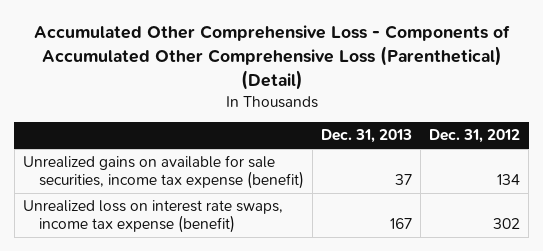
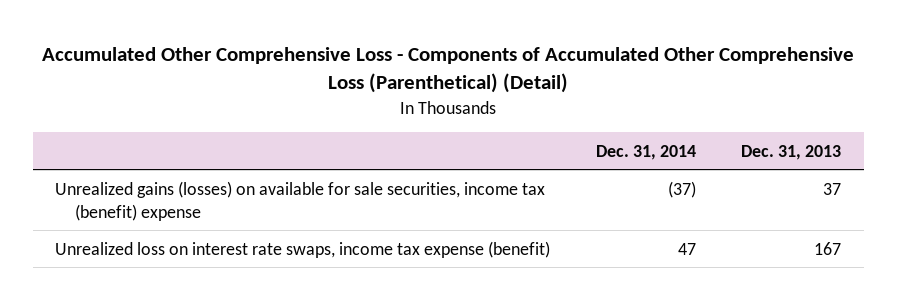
- | Dec. 31, 2013 | Dec. 31, 2012
+ | Dec. 31, 2014 | Dec. 31, 2013
- Unrealized gains on available for sale securities, income tax expense (benefit) | 37 | 134
+ Unrealized gains (losses) on available for sale securities, income tax (benefit) expense | (37) | 37

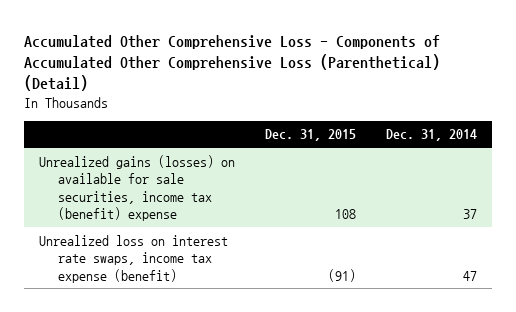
- | Dec. 31, 2014 | Dec. 31, 2013
+ | Dec. 31, 2015 | Dec. 31, 2014
- Unrealized gains (losses) on available for sale securities, income tax (benefit) expense | (37) | 37
+ Unrealized gains (losses) on available for sale securities, income tax (benefit) expense | 108 | 37

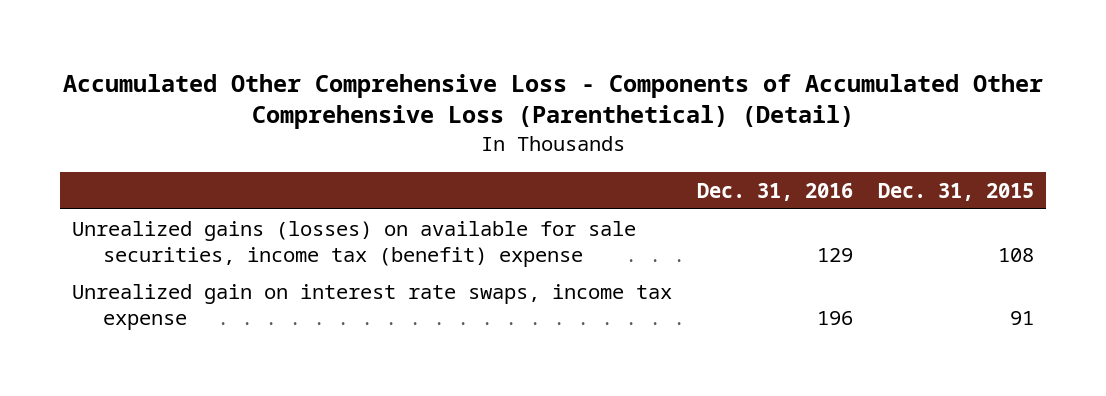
- | Dec. 31, 2015 | Dec. 31, 2014
+ | Dec. 31, 2016 | Dec. 31, 2015
- Unrealized loss on interest rate swaps, income tax expense (benefit) | (91) | 47
+ Unrealized gain on interest rate swaps, income tax expense | 196 | 91

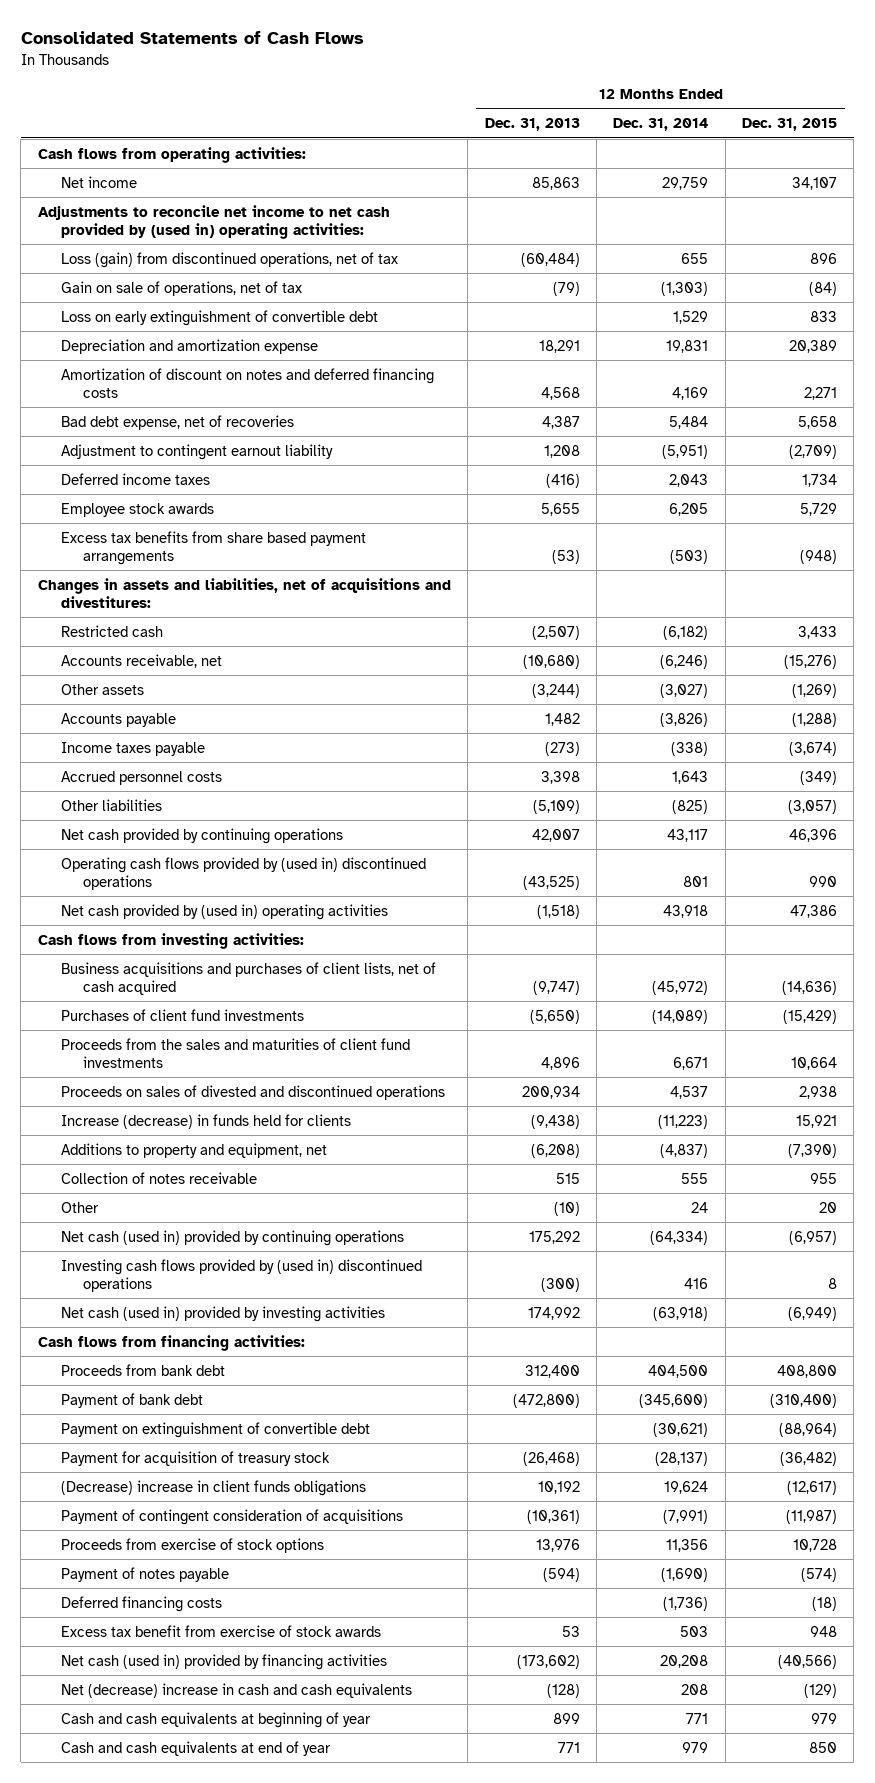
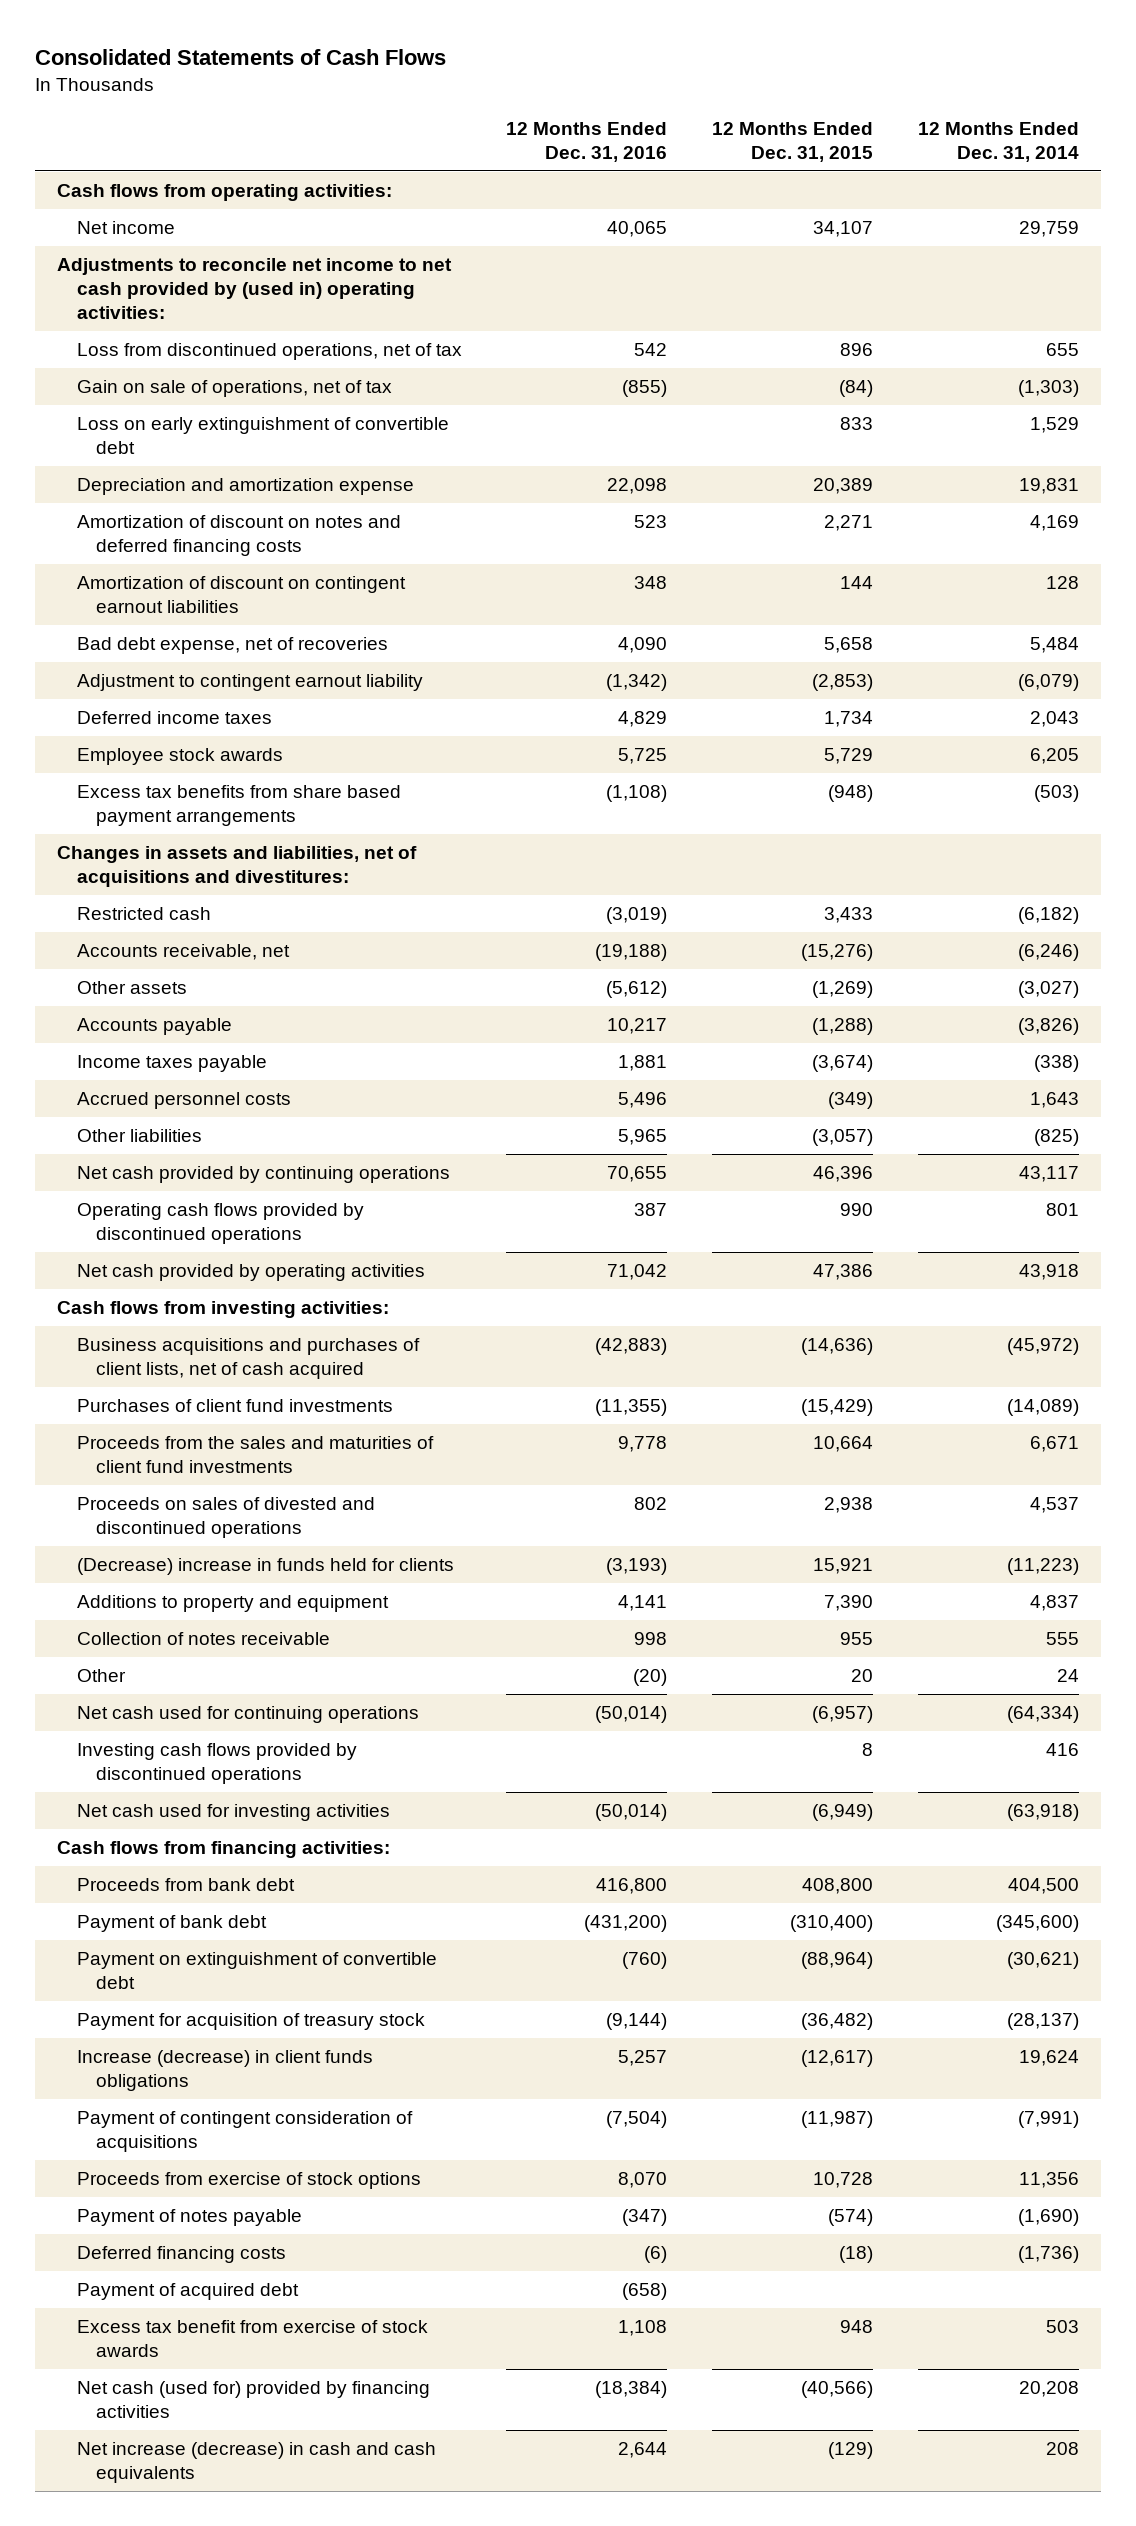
- | 12 Months Ended Dec. 31, 2013 | 12 Months Ended Dec. 31, 2014 | 12 Months Ended Dec. 31, 2015
+ | 12 Months Ended Dec. 31, 2016 | 12 Months Ended Dec. 31, 2015 | 12 Months Ended Dec. 31, 2014
- Loss (gain) from discontinued operations, net of tax | (60,484) | 655 | 896
+ Loss from discontinued operations, net of tax | 542 | 896 | 655
+ Amortization of discount on contingent earnout liabilities | 348 | 144 | 128
- Adjustment to contingent earnout liability | 1,208 | (5,951) | (2,709)
+ Adjustment to contingent earnout liability | (1,342) | (2,853) | (6,079)
- Operating cash flows provided by (used in) discontinued operations | (43,525) | 801 | 990
- Net cash provided by (used in) operating activities | (1,518) | 43,918 | 47,386
+ Operating cash flows provided by discontinued operations | 387 | 990 | 801
+ Net cash provided by operating activities | 71,042 | 47,386 | 43,918
- Increase (decrease) in funds held for clients | (9,438) | (11,223) | 15,921
- Additions to property and equipment, net | (6,208) | (4,837) | (7,390)
+ (Decrease) increase in funds held for clients | (3,193) | 15,921 | (11,223)
+ Additions to property and equipment | 4,141 | 7,390 | 4,837
- Net cash (used in) provided by continuing operations | 175,292 | (64,334) | (6,957)
- Investing cash flows provided by (used in) discontinued operations | (300) | 416 | 8
- Net cash (used in) provided by investing activities | 174,992 | (63,918) | (6,949)
+ Net cash used for continuing operations | (50,014) | (6,957) | (64,334)
+ Investing cash flows provided by discontinued operations | | 8 | 416
+ Net cash used for investing activities | (50,014) | (6,949) | (63,918)
- (Decrease) increase in client funds obligations | 10,192 | 19,624 | (12,617)
+ Increase (decrease) in client funds obligations | 5,257 | (12,617) | 19,624
+ Payment of acquired debt | (658) | |
- Net cash (used in) provided by financing activities | (173,602) | 20,208 | (40,566)
- Net (decrease) increase in cash and cash equivalents | (128) | 208 | (129)
- Cash and cash equivalents at beginning of year | 899 | 771 | 979
- Cash and cash equivalents at end of year | 771 | 979 | 850
+ Net cash (used for) provided by financing activities | (18,384) | (40,566) | 20,208
+ Net increase (decrease) in cash and cash equivalents | 2,644 | (129) | 208

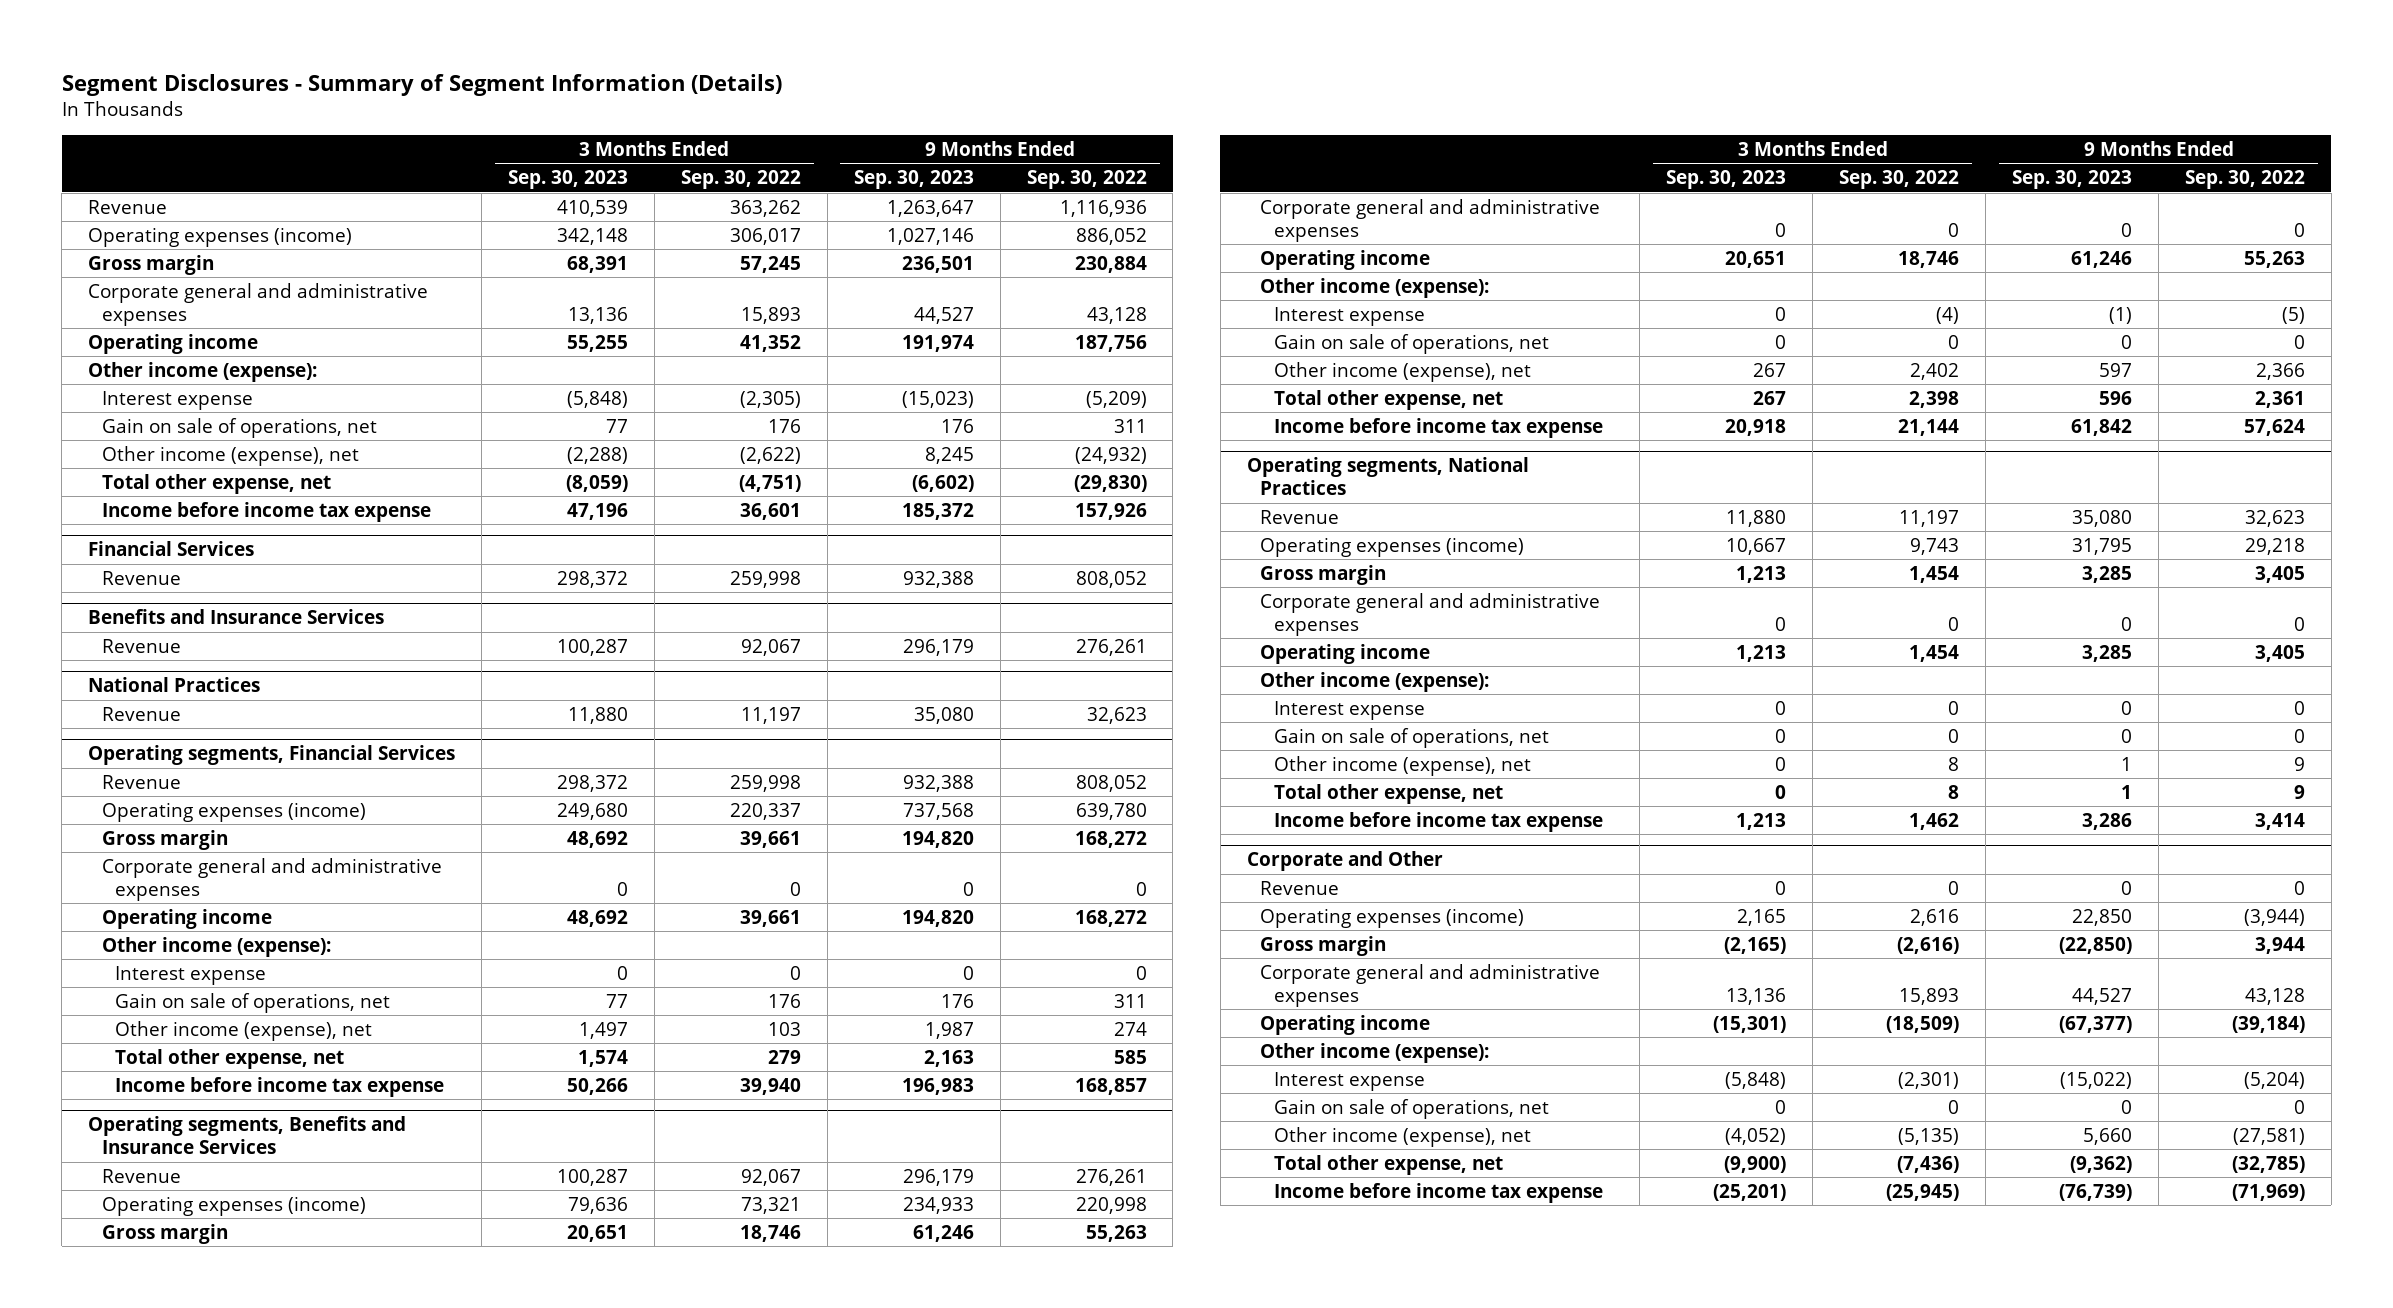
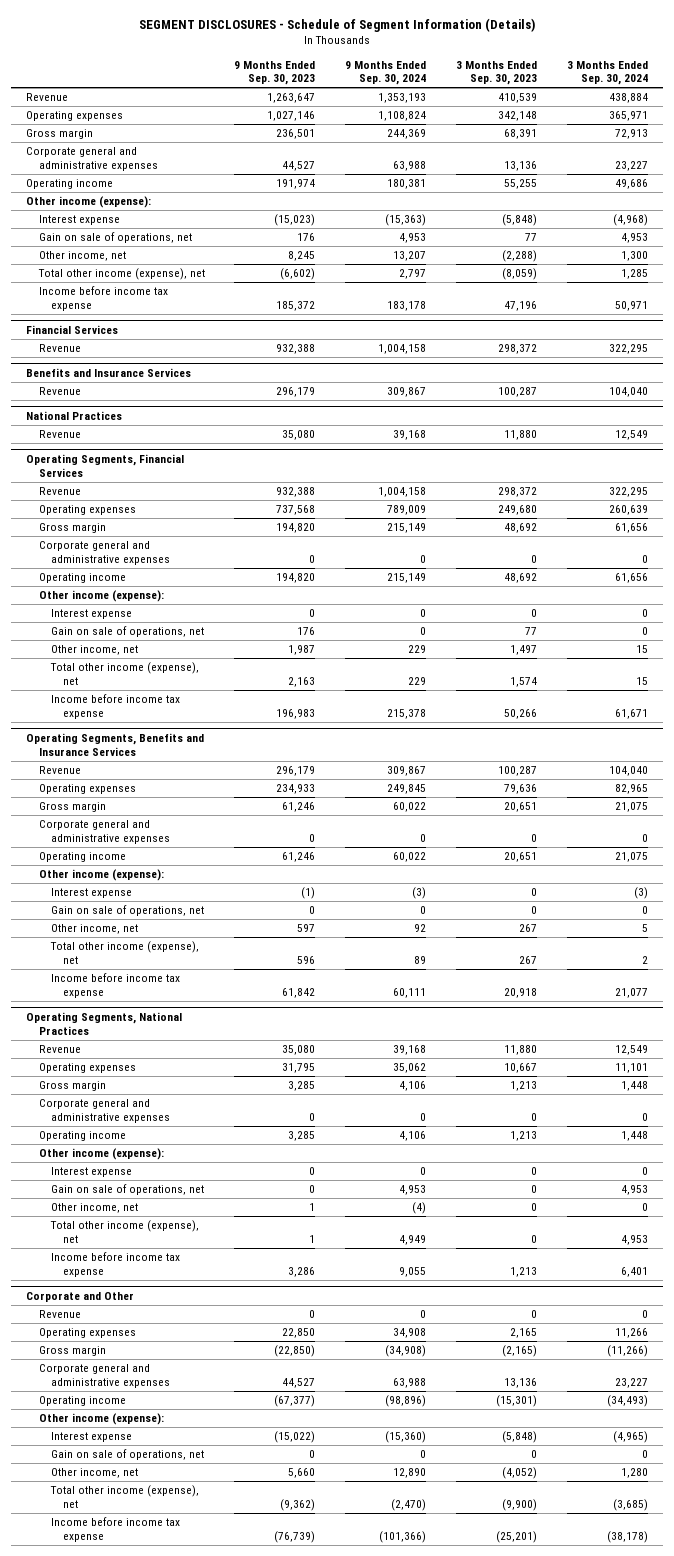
- Segment Disclosures - Summary of Segment Information (Details)
+ SEGMENT DISCLOSURES - Schedule of Segment Information (Details)
- | 3 Months Ended Sep. 30, 2023 | 3 Months Ended Sep. 30, 2022 | 9 Months Ended Sep. 30, 2023 | 9 Months Ended Sep. 30, 2022
+ | 9 Months Ended Sep. 30, 2023 | 9 Months Ended Sep. 30, 2024 | 3 Months Ended Sep. 30, 2023 | 3 Months Ended Sep. 30, 2024
- Operating expenses (income) | 342,148 | 306,017 | 1,027,146 | 886,052
+ Operating expenses | 1,027,146 | 1,108,824 | 342,148 | 365,971
- Other income (expense), net | (2,288) | (2,622) | 8,245 | (24,932)
- Total other expense, net | (8,059) | (4,751) | (6,602) | (29,830)
+ Other income, net | 8,245 | 13,207 | (2,288) | 1,300
+ Total other income (expense), net | (6,602) | 2,797 | (8,059) | 1,285
- Operating segments, Financial Services
+ Operating Segments, Financial Services
- Operating expenses (income) | 249,680 | 220,337 | 737,568 | 639,780
+ Operating expenses | 737,568 | 789,009 | 249,680 | 260,639
- Other income (expense), net | 1,497 | 103 | 1,987 | 274
- Total other expense, net | 1,574 | 279 | 2,163 | 585
+ Other income, net | 1,987 | 229 | 1,497 | 15
+ Total other income (expense), net | 2,163 | 229 | 1,574 | 15
- Operating segments, Benefits and Insurance Services
+ Operating Segments, Benefits and Insurance Services
- Operating expenses (income) | 79,636 | 73,321 | 234,933 | 220,998
+ Operating expenses | 234,933 | 249,845 | 79,636 | 82,965
- Other income (expense), net | 267 | 2,402 | 597 | 2,366
- Total other expense, net | 267 | 2,398 | 596 | 2,361
+ Other income, net | 597 | 92 | 267 | 5
+ Total other income (expense), net | 596 | 89 | 267 | 2
- Operating segments, National Practices
+ Operating Segments, National Practices
- Operating expenses (income) | 10,667 | 9,743 | 31,795 | 29,218
+ Operating expenses | 31,795 | 35,062 | 10,667 | 11,101
- Other income (expense), net | 0 | 8 | 1 | 9
- Total other expense, net | 0 | 8 | 1 | 9
+ Other income, net | 1 | (4) | 0 | 0
+ Total other income (expense), net | 1 | 4,949 | 0 | 4,953
@ Corporate and Other
- Operating expenses (income) | 2,165 | 2,616 | 22,850 | (3,944)
+ Operating expenses | 22,850 | 34,908 | 2,165 | 11,266
- Other income (expense), net | (4,052) | (5,135) | 5,660 | (27,581)
- Total other expense, net | (9,900) | (7,436) | (9,362) | (32,785)
+ Other income, net | 5,660 | 12,890 | (4,052) | 1,280
+ Total other income (expense), net | (9,362) | (2,470) | (9,900) | (3,685)

